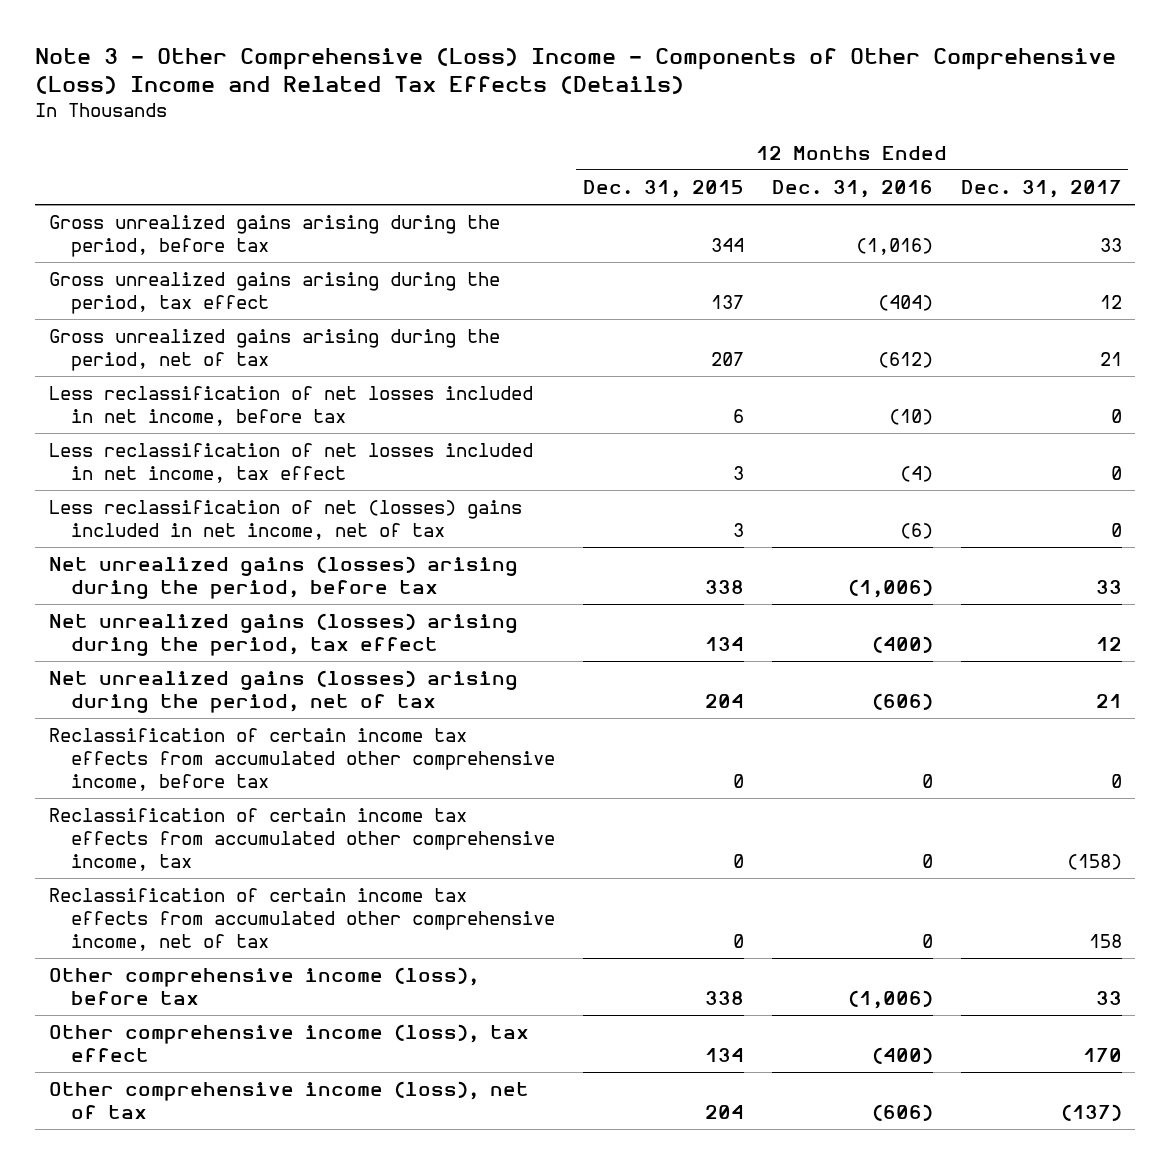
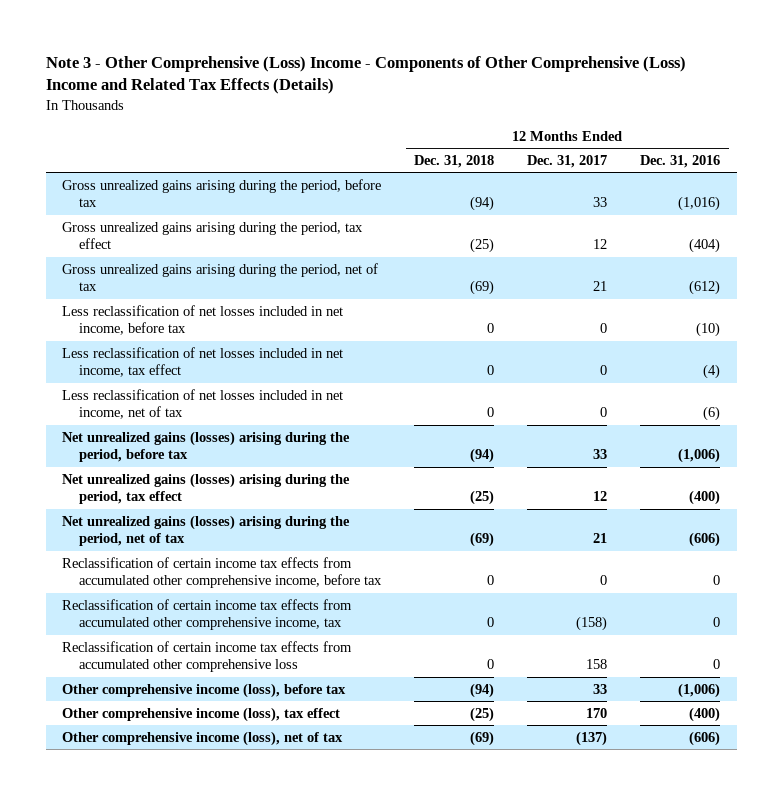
- | 12 Months Ended Dec. 31, 2015 | 12 Months Ended Dec. 31, 2016 | 12 Months Ended Dec. 31, 2017
+ | 12 Months Ended Dec. 31, 2018 | 12 Months Ended Dec. 31, 2017 | 12 Months Ended Dec. 31, 2016
- Less reclassification of net (losses) gains included in net income, net of tax | 3 | (6) | 0
+ Less reclassification of net losses included in net income, net of tax | 0 | 0 | (6)
- Reclassification of certain income tax effects from accumulated other comprehensive income, net of tax | 0 | 0 | 158
+ Reclassification of certain income tax effects from accumulated other comprehensive loss | 0 | 158 | 0

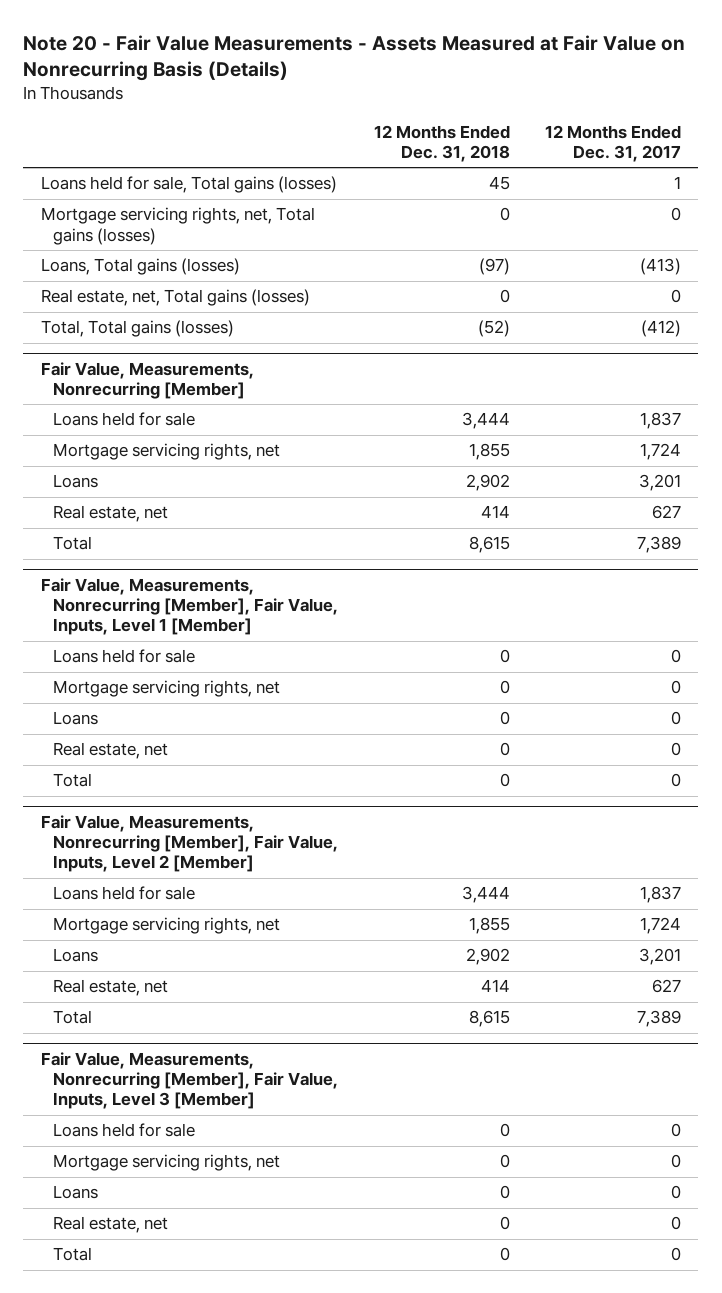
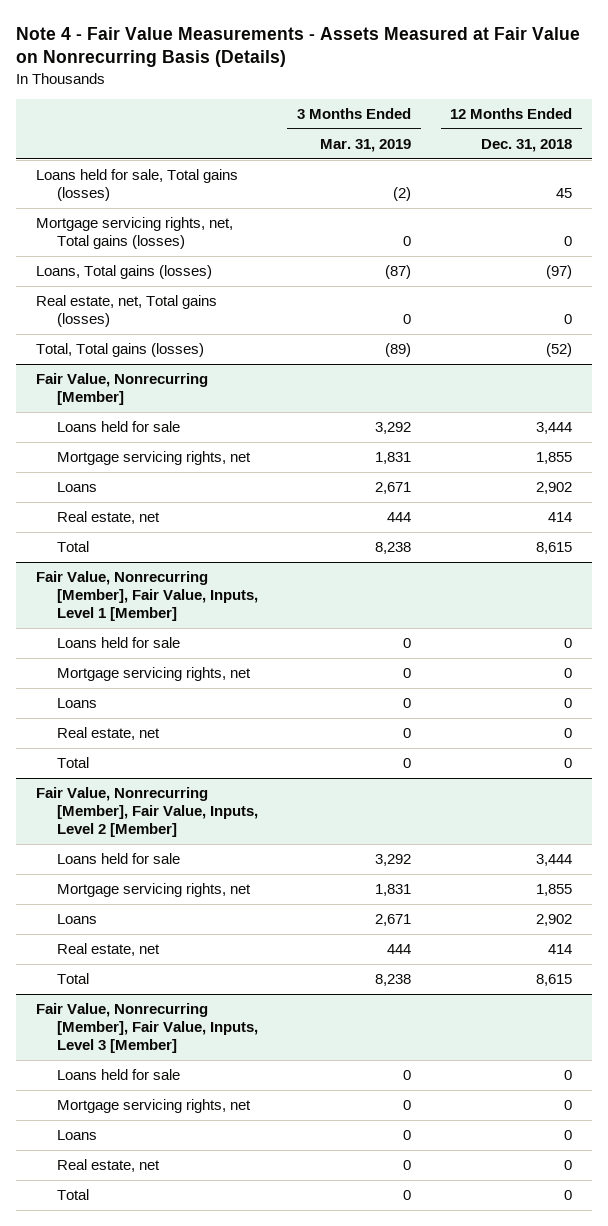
- Note 20 - Fair Value Measurements - Assets Measured at Fair Value on Nonrecurring Basis (Details)
+ Note 4 - Fair Value Measurements - Assets Measured at Fair Value on Nonrecurring Basis (Details)
- | 12 Months Ended Dec. 31, 2018 | 12 Months Ended Dec. 31, 2017
+ | 3 Months Ended Mar. 31, 2019 | 12 Months Ended Dec. 31, 2018
- Fair Value, Measurements, Nonrecurring [Member]
+ Fair Value, Nonrecurring [Member]
- Fair Value, Measurements, Nonrecurring [Member], Fair Value, Inputs, Level 1 [Member]
+ Fair Value, Nonrecurring [Member], Fair Value, Inputs, Level 1 [Member]
- Fair Value, Measurements, Nonrecurring [Member], Fair Value, Inputs, Level 2 [Member]
+ Fair Value, Nonrecurring [Member], Fair Value, Inputs, Level 2 [Member]
- Fair Value, Measurements, Nonrecurring [Member], Fair Value, Inputs, Level 3 [Member]
+ Fair Value, Nonrecurring [Member], Fair Value, Inputs, Level 3 [Member]

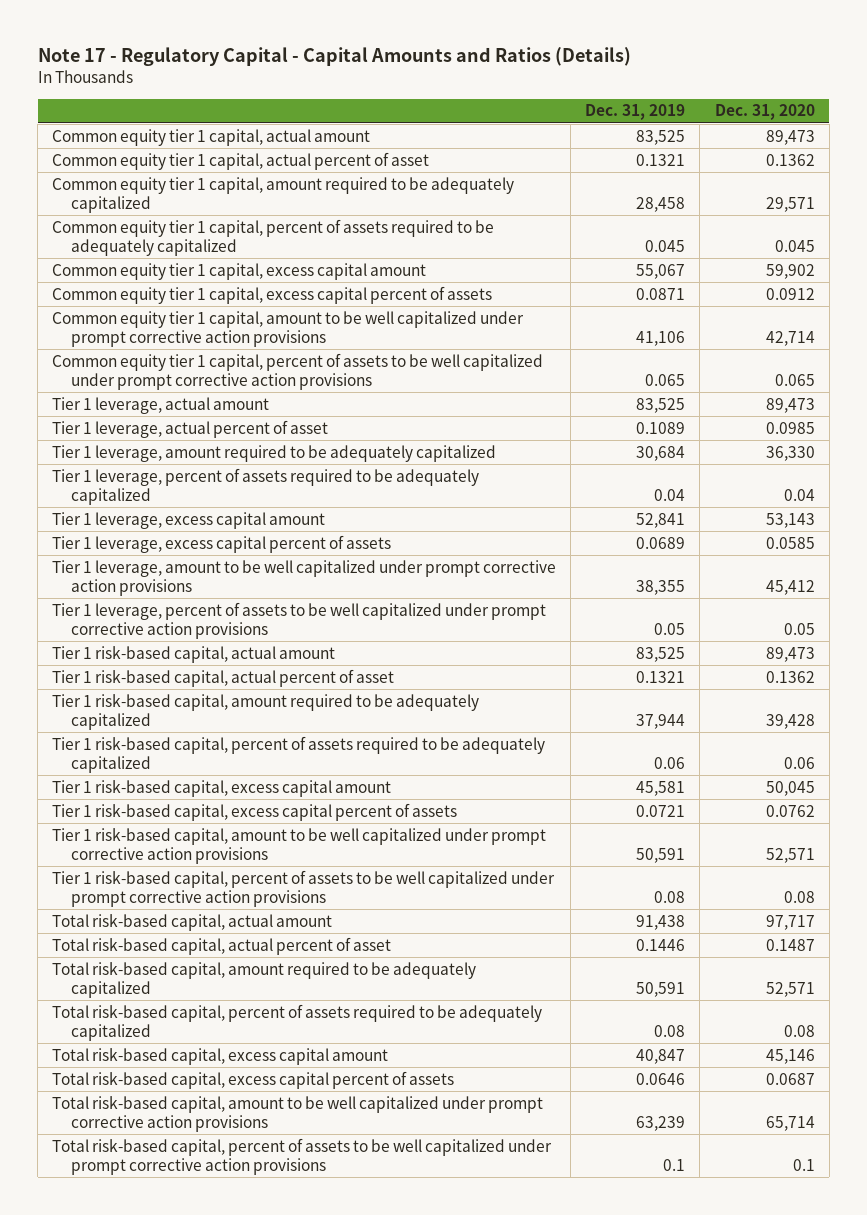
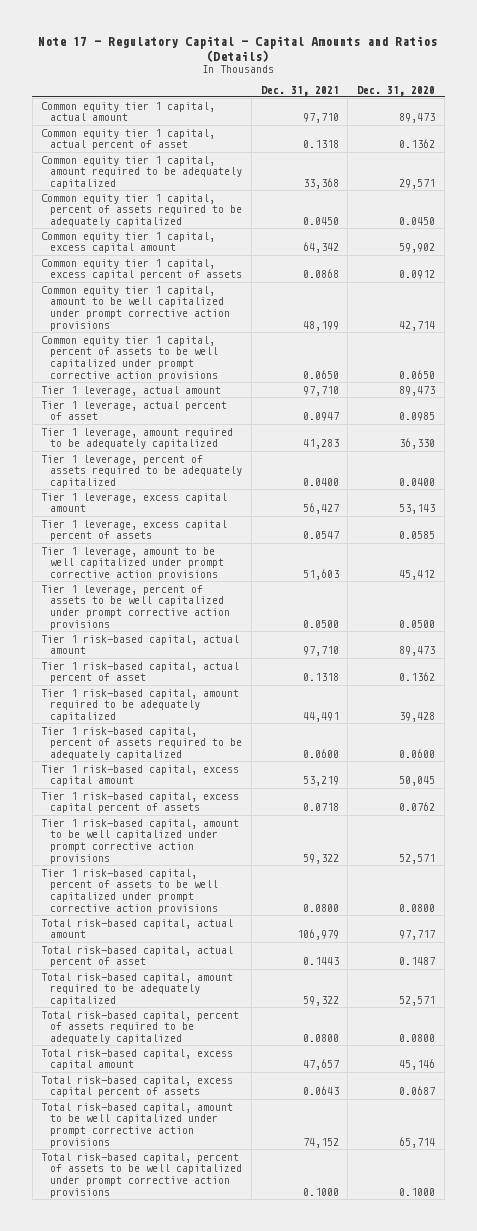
- | Dec. 31, 2019 | Dec. 31, 2020
+ | Dec. 31, 2021 | Dec. 31, 2020
- Common equity tier 1 capital, percent of assets required to be adequately capitalized | 0.045 | 0.045
+ Common equity tier 1 capital, percent of assets required to be adequately capitalized | 0.0450 | 0.0450
- Common equity tier 1 capital, percent of assets to be well capitalized under prompt corrective action provisions | 0.065 | 0.065
+ Common equity tier 1 capital, percent of assets to be well capitalized under prompt corrective action provisions | 0.0650 | 0.0650
- Tier 1 leverage, percent of assets required to be adequately capitalized | 0.04 | 0.04
+ Tier 1 leverage, percent of assets required to be adequately capitalized | 0.0400 | 0.0400
- Tier 1 leverage, percent of assets to be well capitalized under prompt corrective action provisions | 0.05 | 0.05
+ Tier 1 leverage, percent of assets to be well capitalized under prompt corrective action provisions | 0.0500 | 0.0500
- Tier 1 risk-based capital, percent of assets required to be adequately capitalized | 0.06 | 0.06
+ Tier 1 risk-based capital, percent of assets required to be adequately capitalized | 0.0600 | 0.0600
- Tier 1 risk-based capital, percent of assets to be well capitalized under prompt corrective action provisions | 0.08 | 0.08
+ Tier 1 risk-based capital, percent of assets to be well capitalized under prompt corrective action provisions | 0.0800 | 0.0800
- Total risk-based capital, percent of assets required to be adequately capitalized | 0.08 | 0.08
+ Total risk-based capital, percent of assets required to be adequately capitalized | 0.0800 | 0.0800
- Total risk-based capital, percent of assets to be well capitalized under prompt corrective action provisions | 0.1 | 0.1
+ Total risk-based capital, percent of assets to be well capitalized under prompt corrective action provisions | 0.1000 | 0.1000

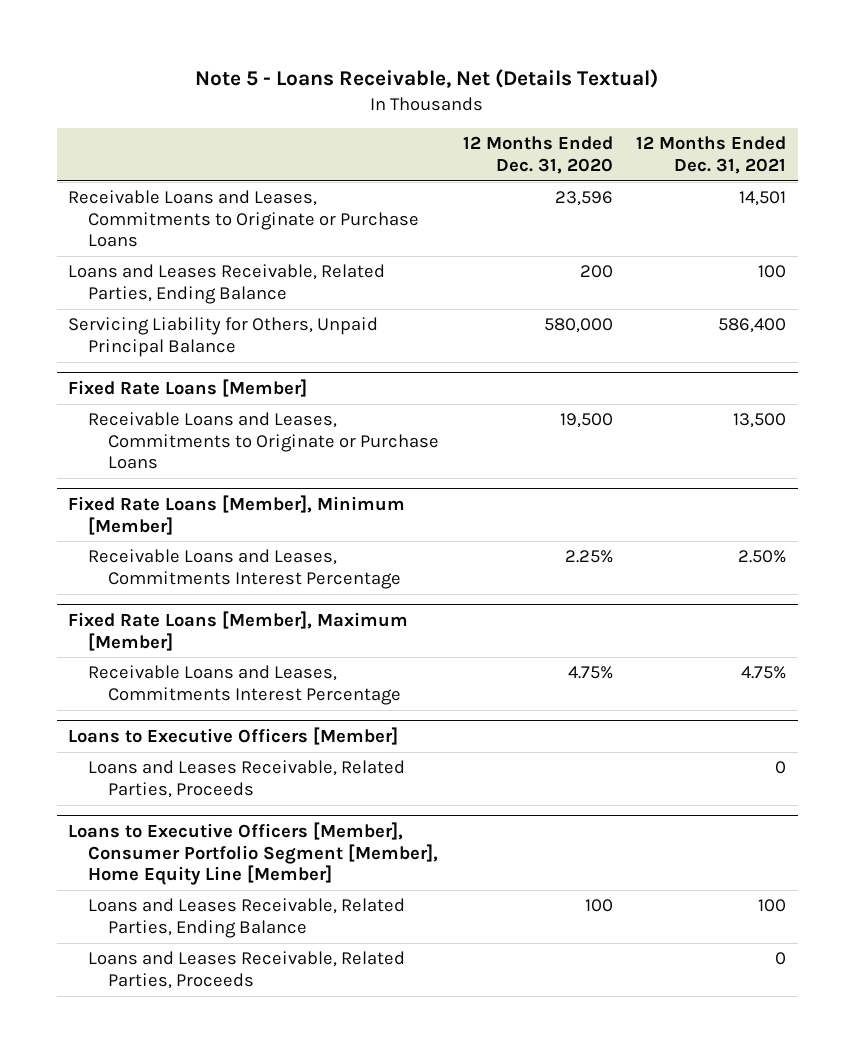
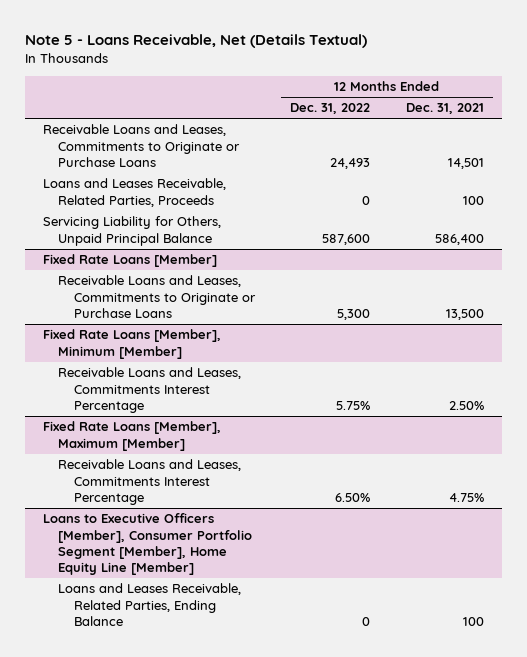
- | 12 Months Ended Dec. 31, 2020 | 12 Months Ended Dec. 31, 2021
+ | 12 Months Ended Dec. 31, 2022 | 12 Months Ended Dec. 31, 2021
- Loans and Leases Receivable, Related Parties, Ending Balance | 200 | 100
+ Loans and Leases Receivable, Related Parties, Proceeds | 0 | 100
- Loans to Executive Officers [Member]
- Loans and Leases Receivable, Related Parties, Proceeds | | 0
@ Loans to Executive Officers [Member], Consumer Portfolio Segment [Member], Home Equity Line [Member]
- Loans and Leases Receivable, Related Parties, Proceeds | | 0

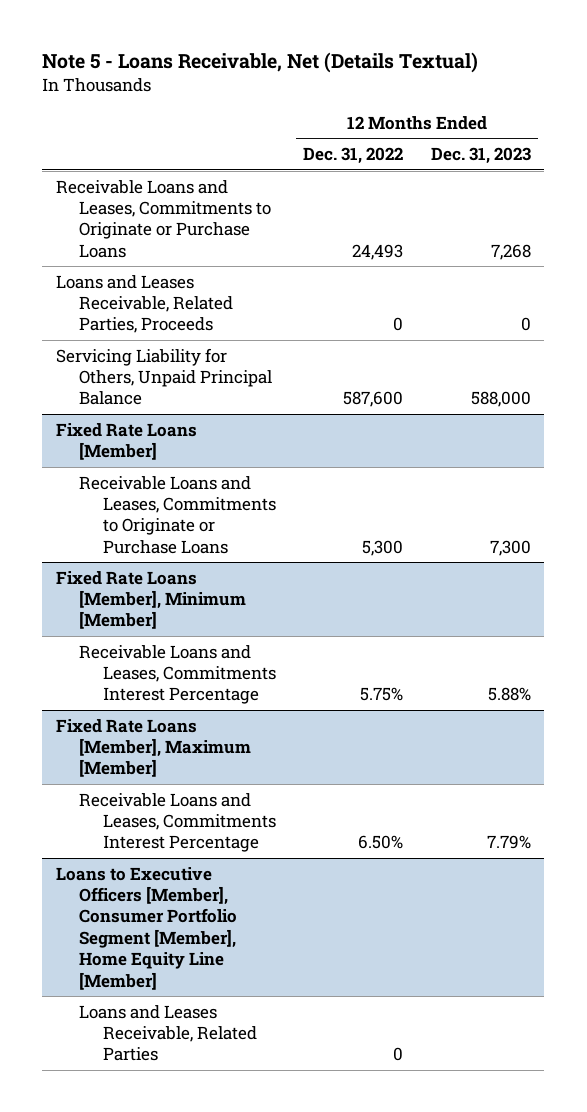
- | 12 Months Ended Dec. 31, 2022 | 12 Months Ended Dec. 31, 2021
+ | 12 Months Ended Dec. 31, 2022 | 12 Months Ended Dec. 31, 2023
@ Loans to Executive Officers [Member], Consumer Portfolio Segment [Member], Home Equity Line [Member]
- Loans and Leases Receivable, Related Parties, Ending Balance | 0 | 100
+ Loans and Leases Receivable, Related Parties | 0 |

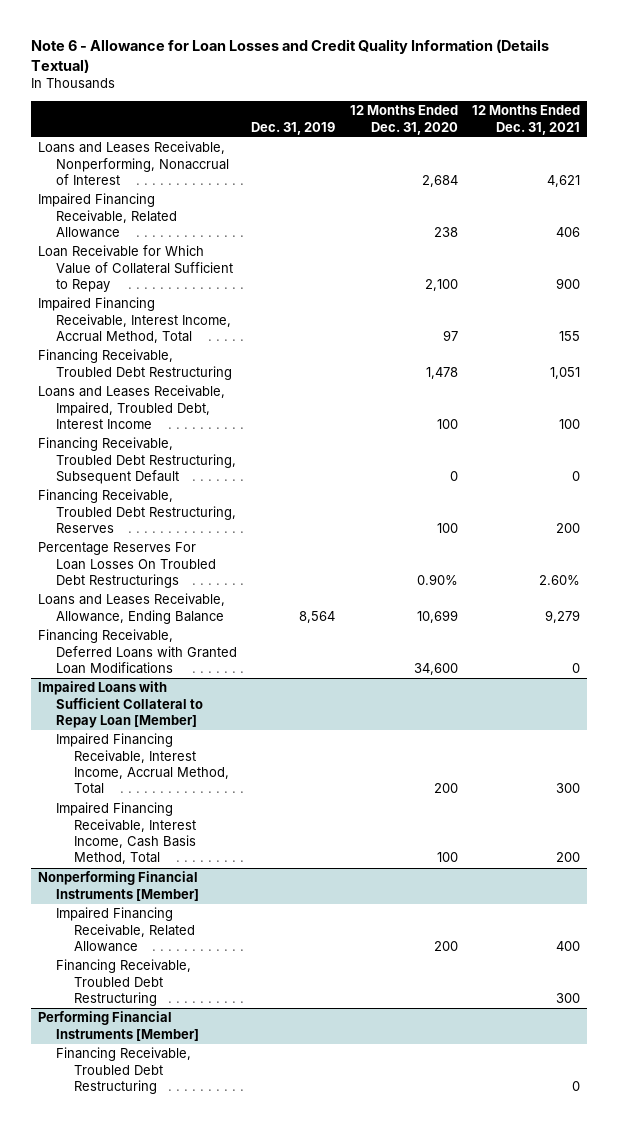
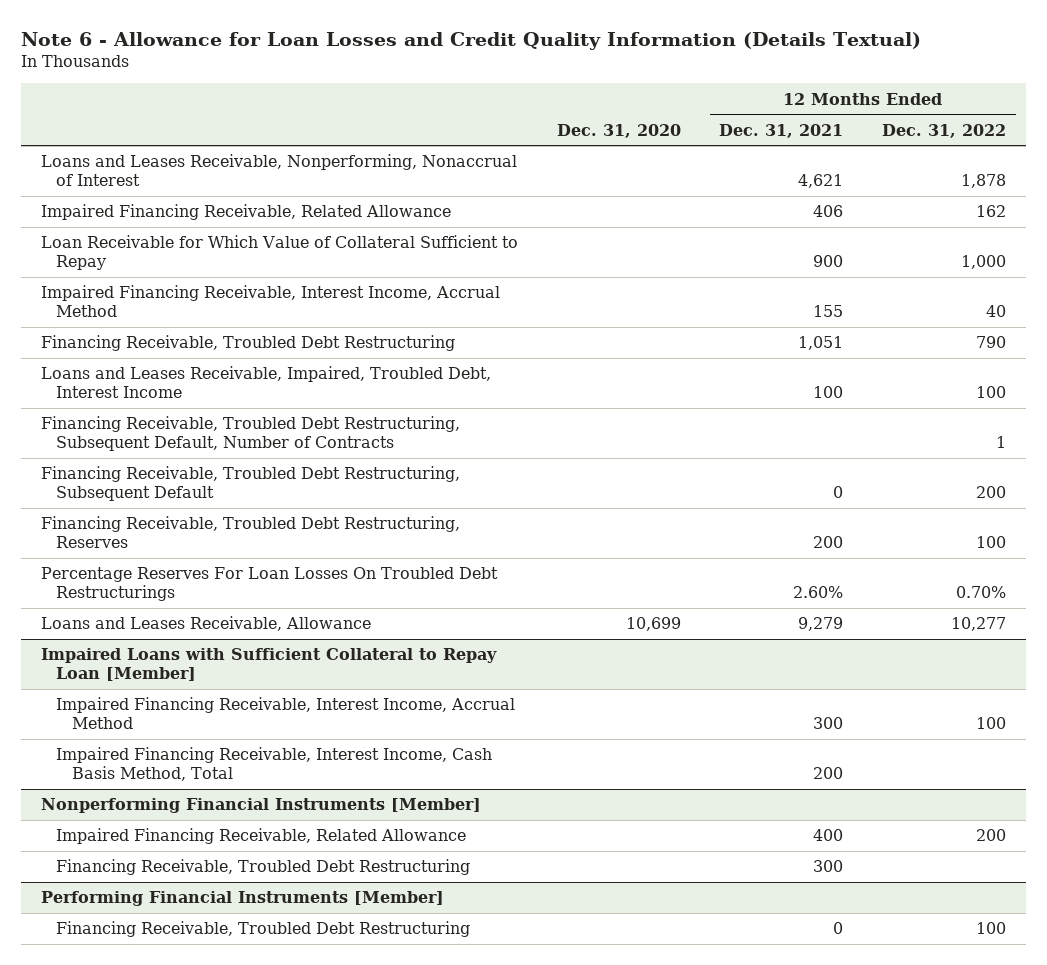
- | Dec. 31, 2019 | 12 Months Ended Dec. 31, 2020 | 12 Months Ended Dec. 31, 2021
+ | Dec. 31, 2020 | 12 Months Ended Dec. 31, 2021 | 12 Months Ended Dec. 31, 2022
- Impaired Financing Receivable, Interest Income, Accrual Method, Total | | 97 | 155
+ Impaired Financing Receivable, Interest Income, Accrual Method | | 155 | 40
+ Financing Receivable, Troubled Debt Restructuring, Subsequent Default, Number of Contracts | | | 1
- Loans and Leases Receivable, Allowance, Ending Balance | 8,564 | 10,699 | 9,279
- Financing Receivable, Deferred Loans with Granted Loan Modifications | | 34,600 | 0
+ Loans and Leases Receivable, Allowance | 10,699 | 9,279 | 10,277
@ Impaired Loans with Sufficient Collateral to Repay Loan [Member]
- Impaired Financing Receivable, Interest Income, Accrual Method, Total | | 200 | 300
+ Impaired Financing Receivable, Interest Income, Accrual Method | | 300 | 100

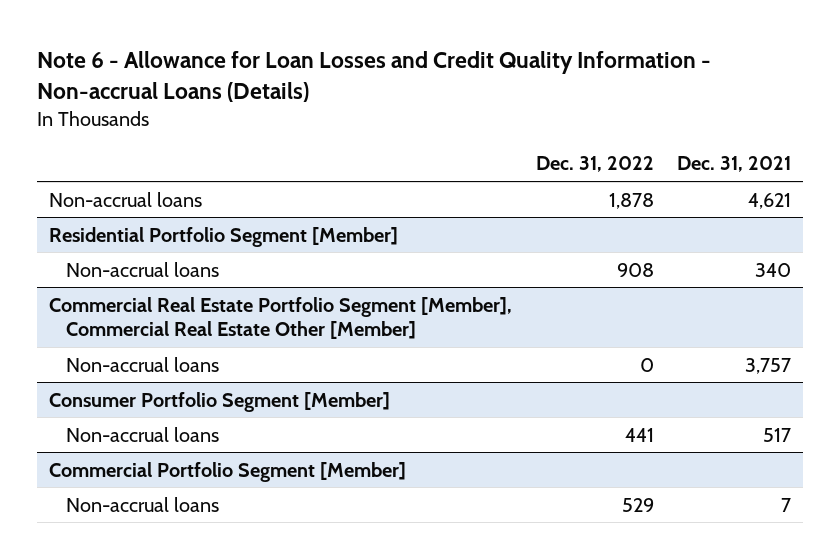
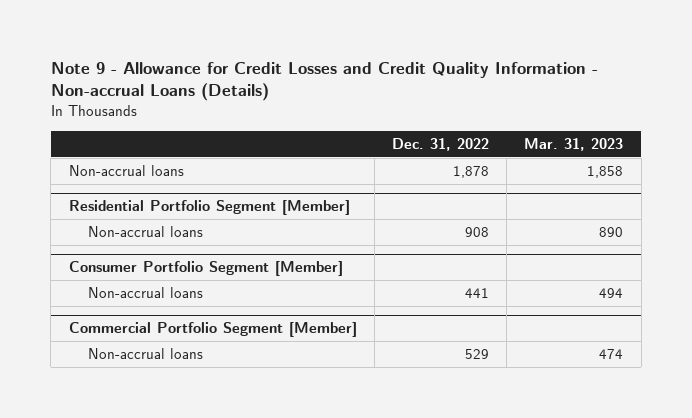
- Note 6 - Allowance for Loan Losses and Credit Quality Information - Non-accrual Loans (Details)
+ Note 9 - Allowance for Credit Losses and Credit Quality Information - Non-accrual Loans (Details)
- | Dec. 31, 2022 | Dec. 31, 2021
+ | Dec. 31, 2022 | Mar. 31, 2023
- Commercial Real Estate Portfolio Segment [Member], Commercial Real Estate Other [Member]
- Non-accrual loans | 0 | 3,757

